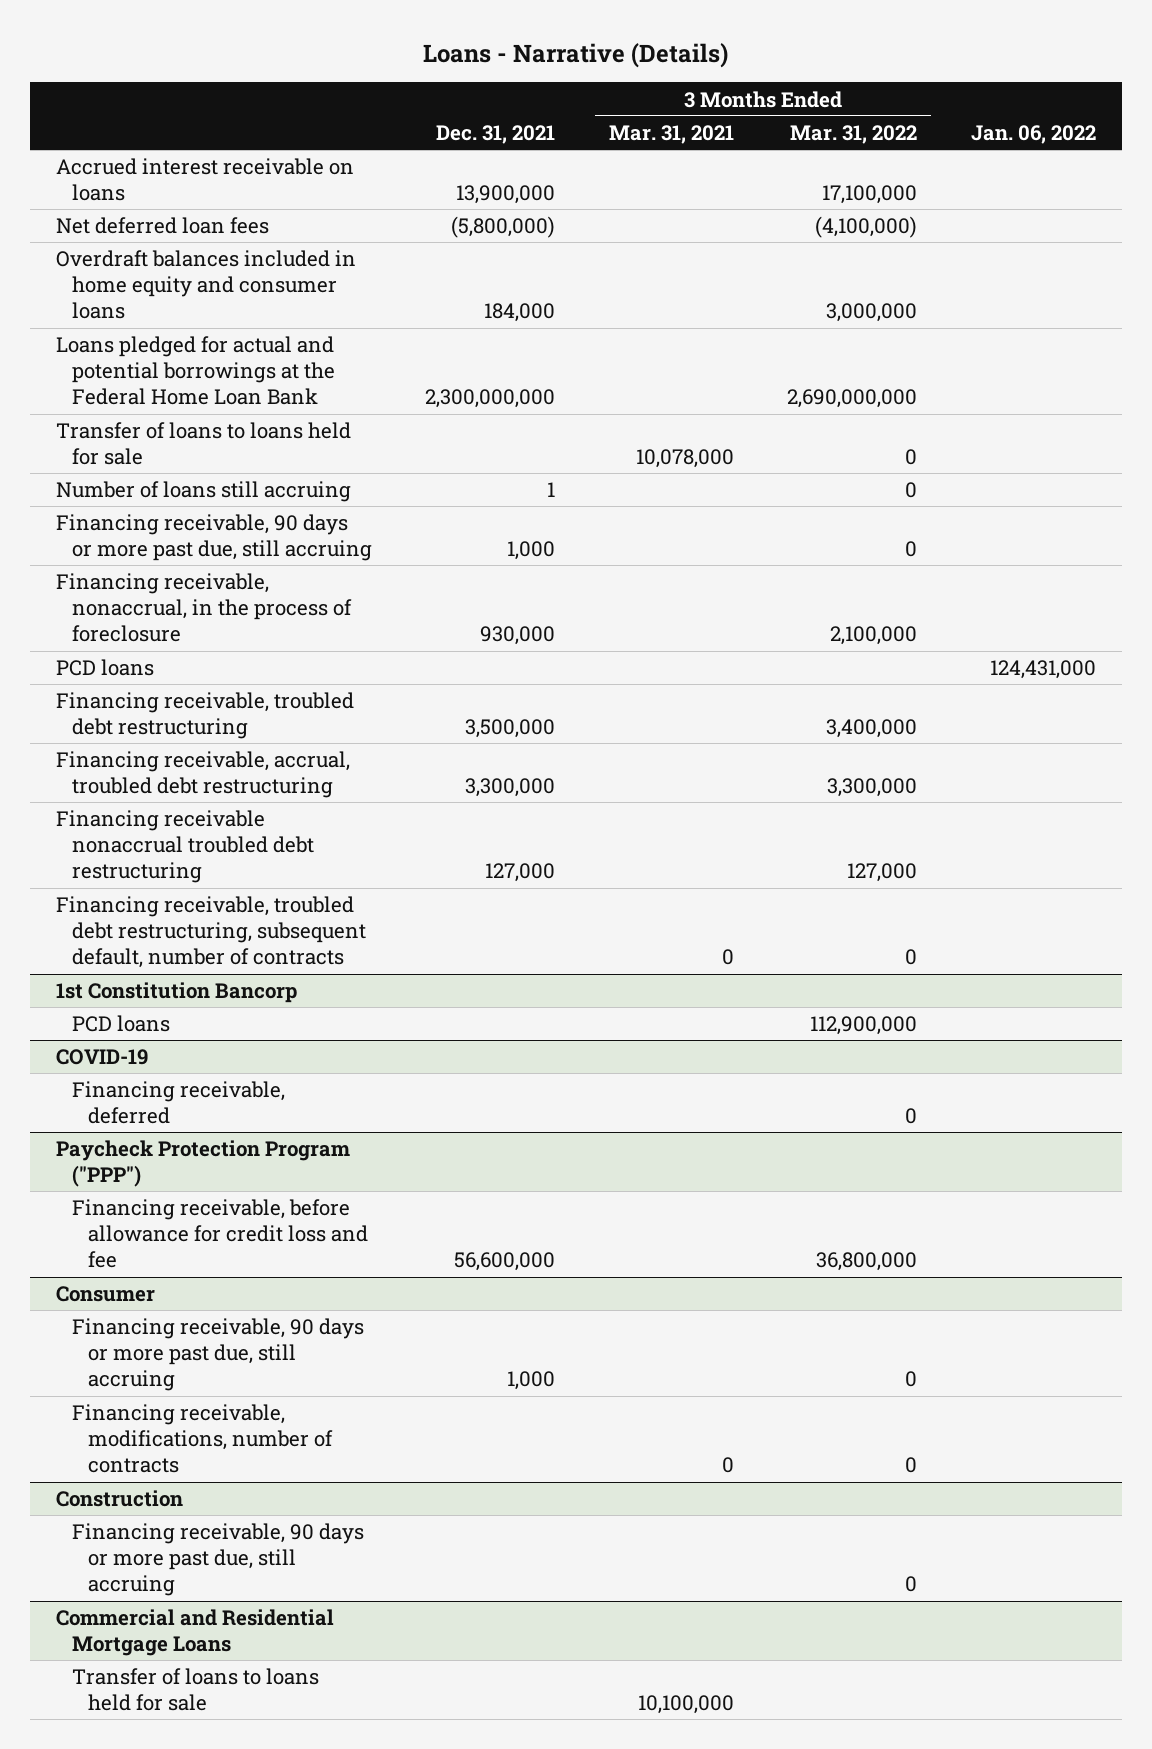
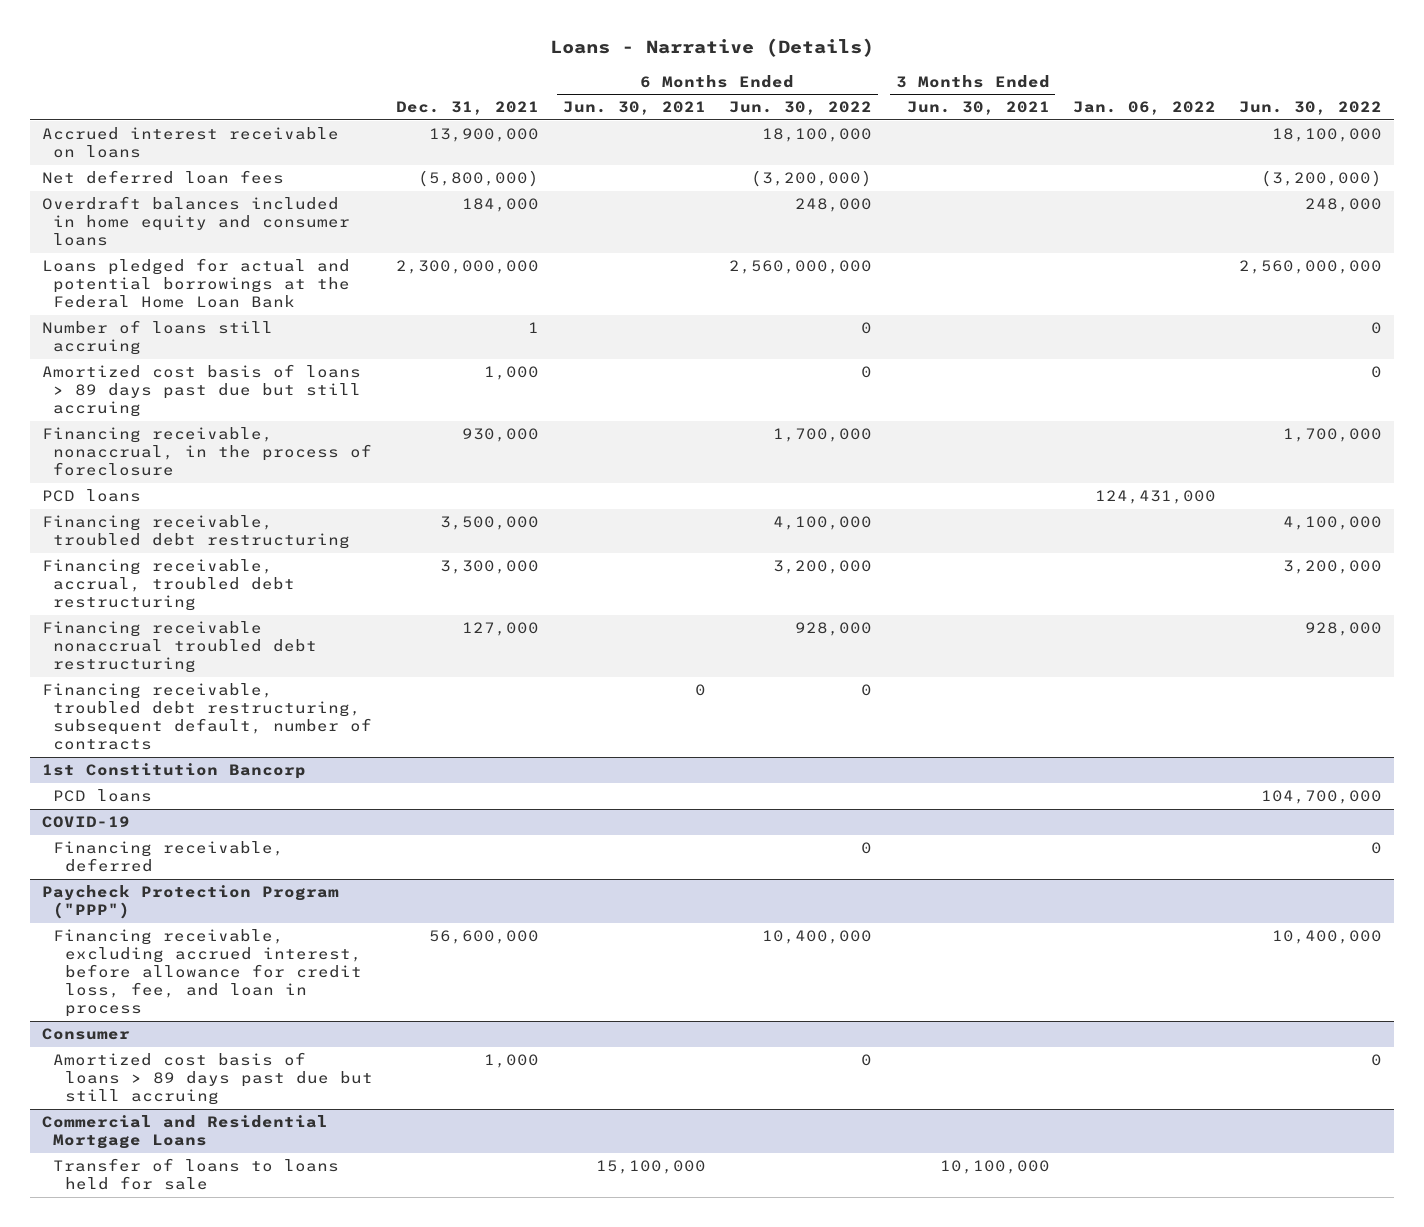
- | Dec. 31, 2021 | 3 Months Ended Mar. 31, 2021 | 3 Months Ended Mar. 31, 2022 | Jan. 06, 2022
+ | Dec. 31, 2021 | 6 Months Ended Jun. 30, 2021 | 6 Months Ended Jun. 30, 2022 | 3 Months Ended Jun. 30, 2021 | Jan. 06, 2022 | Jun. 30, 2022
- Transfer of loans to loans held for sale | | 10,078,000 | 0 |
- Financing receivable, 90 days or more past due, still accruing | 1,000 | | 0 |
+ Amortized cost basis of loans > 89 days past due but still accruing | 1,000 | | 0 | | | 0
@ Paycheck Protection Program ("PPP")
- Financing receivable, before allowance for credit loss and fee | 56,600,000 | | 36,800,000 |
+ Financing receivable, excluding accrued interest, before allowance for credit loss, fee, and loan in process | 56,600,000 | | 10,400,000 | | | 10,400,000
@ Consumer
- Financing receivable, 90 days or more past due, still accruing | 1,000 | | 0 |
- Financing receivable, modifications, number of contracts | | 0 | 0 |
- Construction
- Financing receivable, 90 days or more past due, still accruing | | | 0 |
@ Consumer
+ Amortized cost basis of loans > 89 days past due but still accruing | 1,000 | | 0 | | | 0

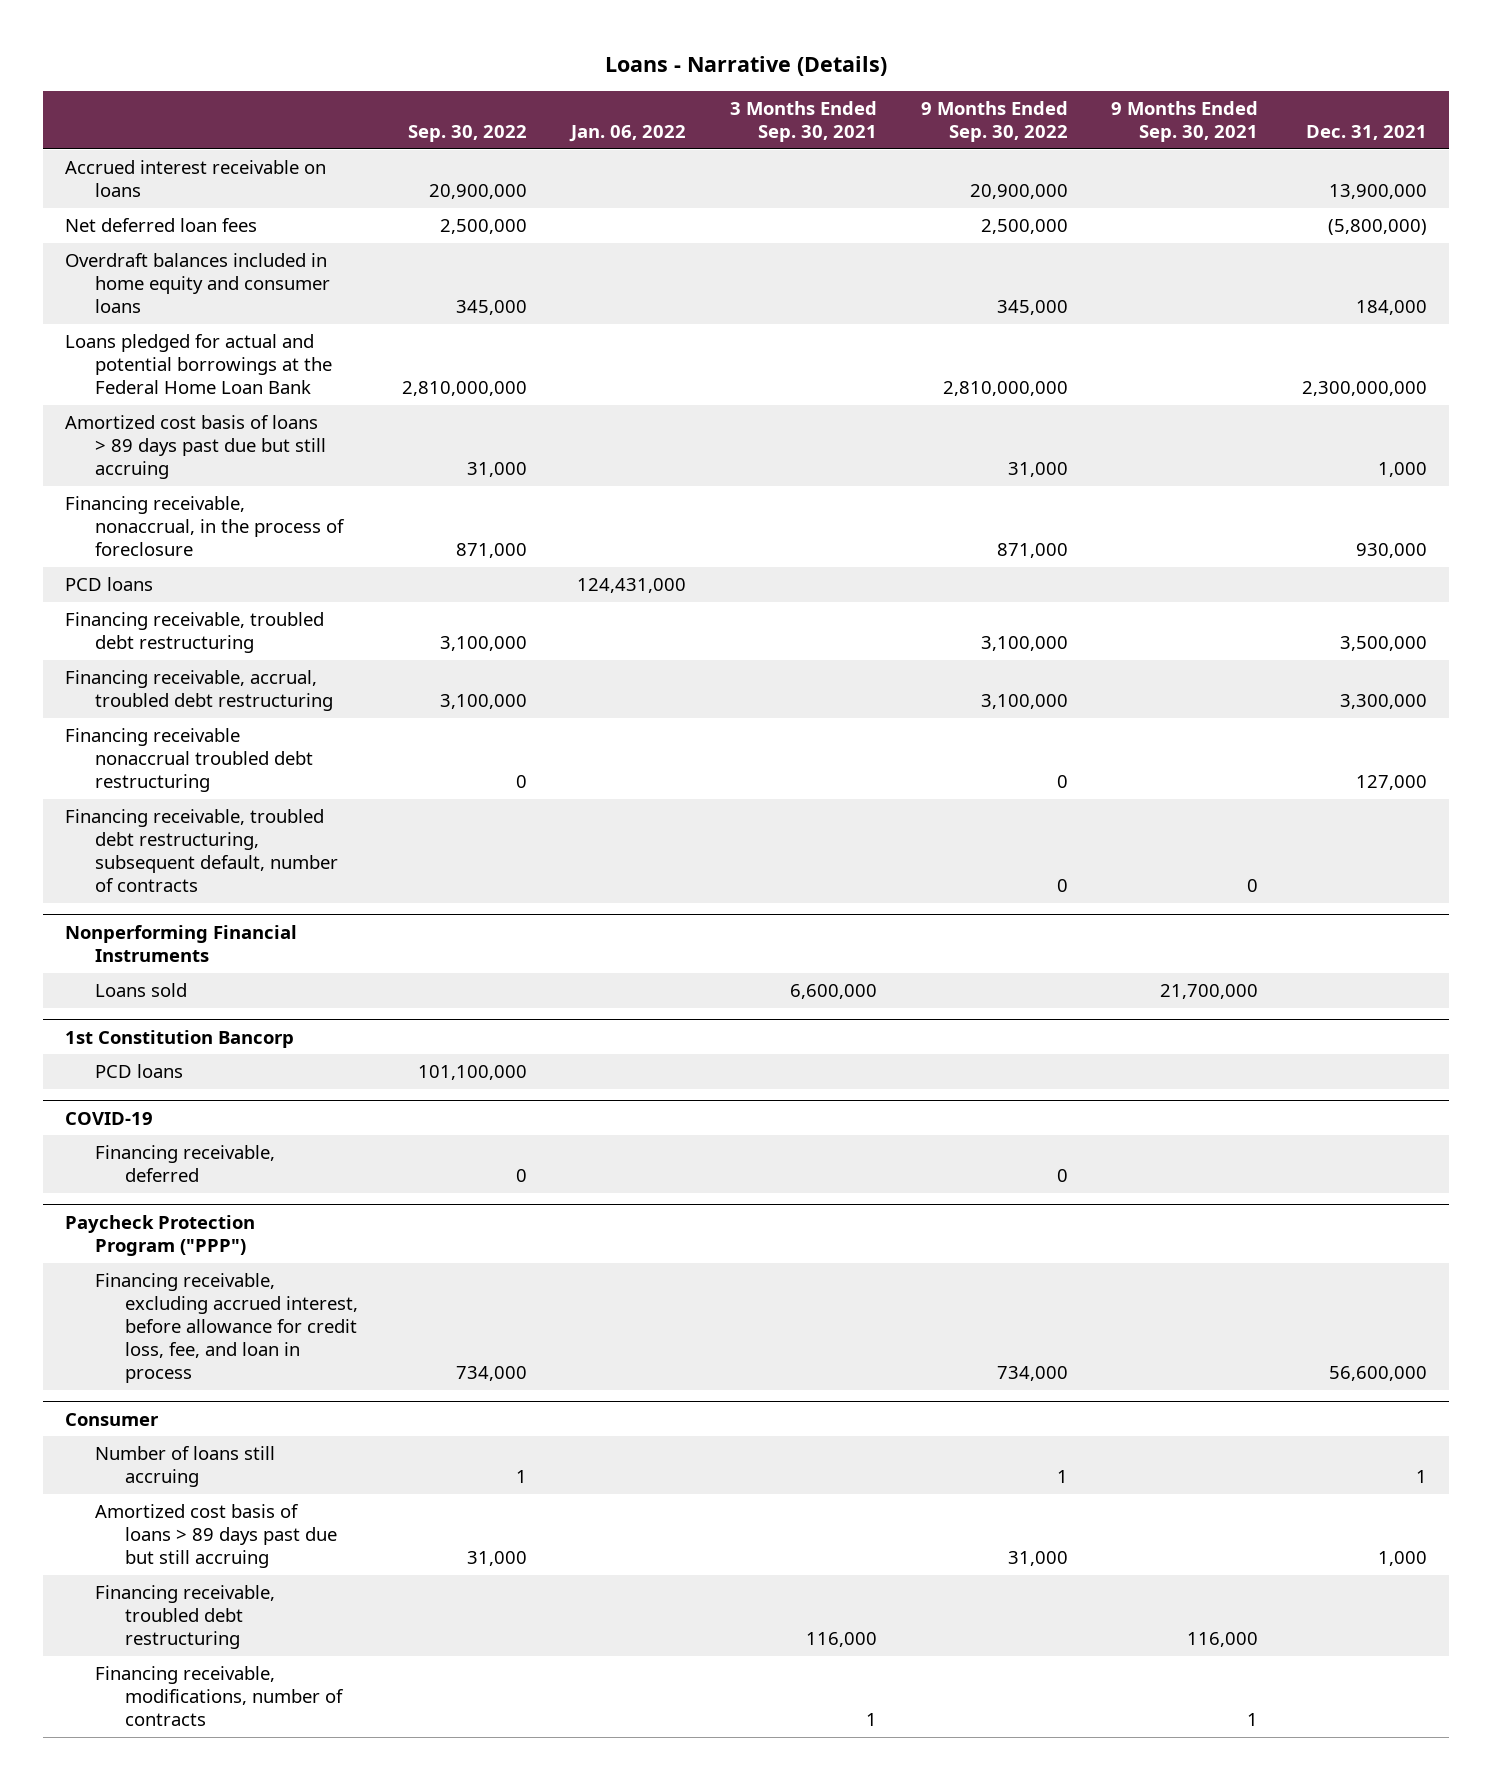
- | Dec. 31, 2021 | 6 Months Ended Jun. 30, 2021 | 6 Months Ended Jun. 30, 2022 | 3 Months Ended Jun. 30, 2021 | Jan. 06, 2022 | Jun. 30, 2022
+ | Sep. 30, 2022 | Jan. 06, 2022 | 3 Months Ended Sep. 30, 2021 | 9 Months Ended Sep. 30, 2022 | 9 Months Ended Sep. 30, 2021 | Dec. 31, 2021
- Number of loans still accruing | 1 | | 0 | | | 0
+ Nonperforming Financial Instruments
+ Loans sold | | | 6,600,000 | | 21,700,000 |
@ Consumer
+ Number of loans still accruing | 1 | | | 1 | | 1
- Commercial and Residential Mortgage Loans
- Transfer of loans to loans held for sale | | 15,100,000 | | 10,100,000 | |
@ Consumer
+ Financing receivable, troubled debt restructuring | | | 116,000 | | 116,000 |
+ Financing receivable, modifications, number of contracts | | | 1 | | 1 |

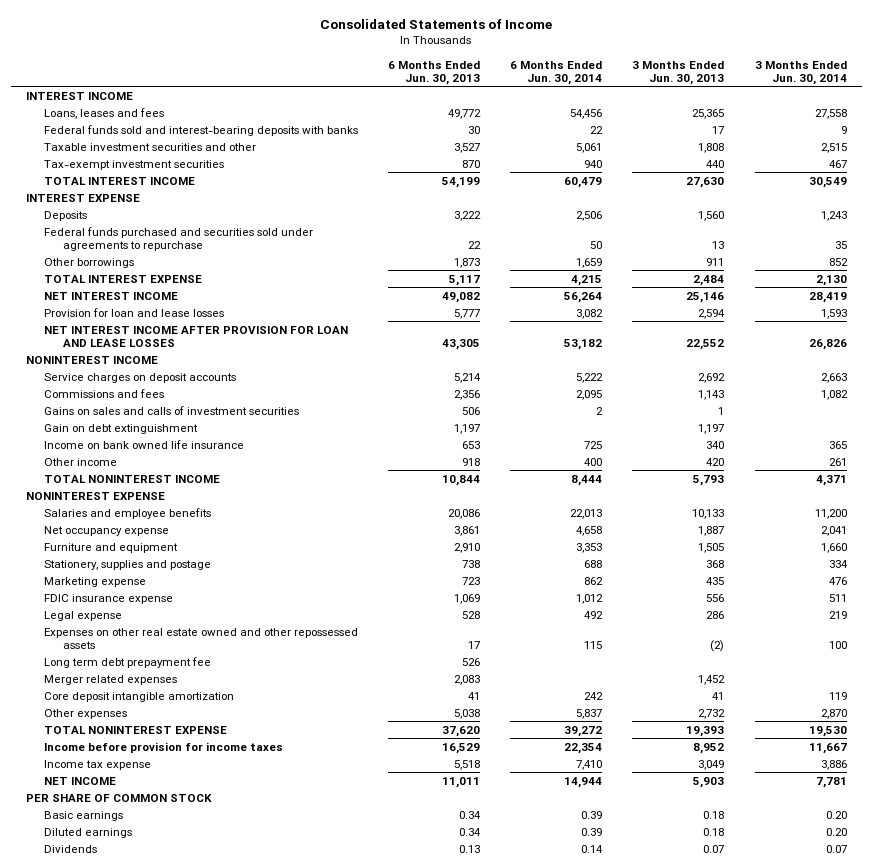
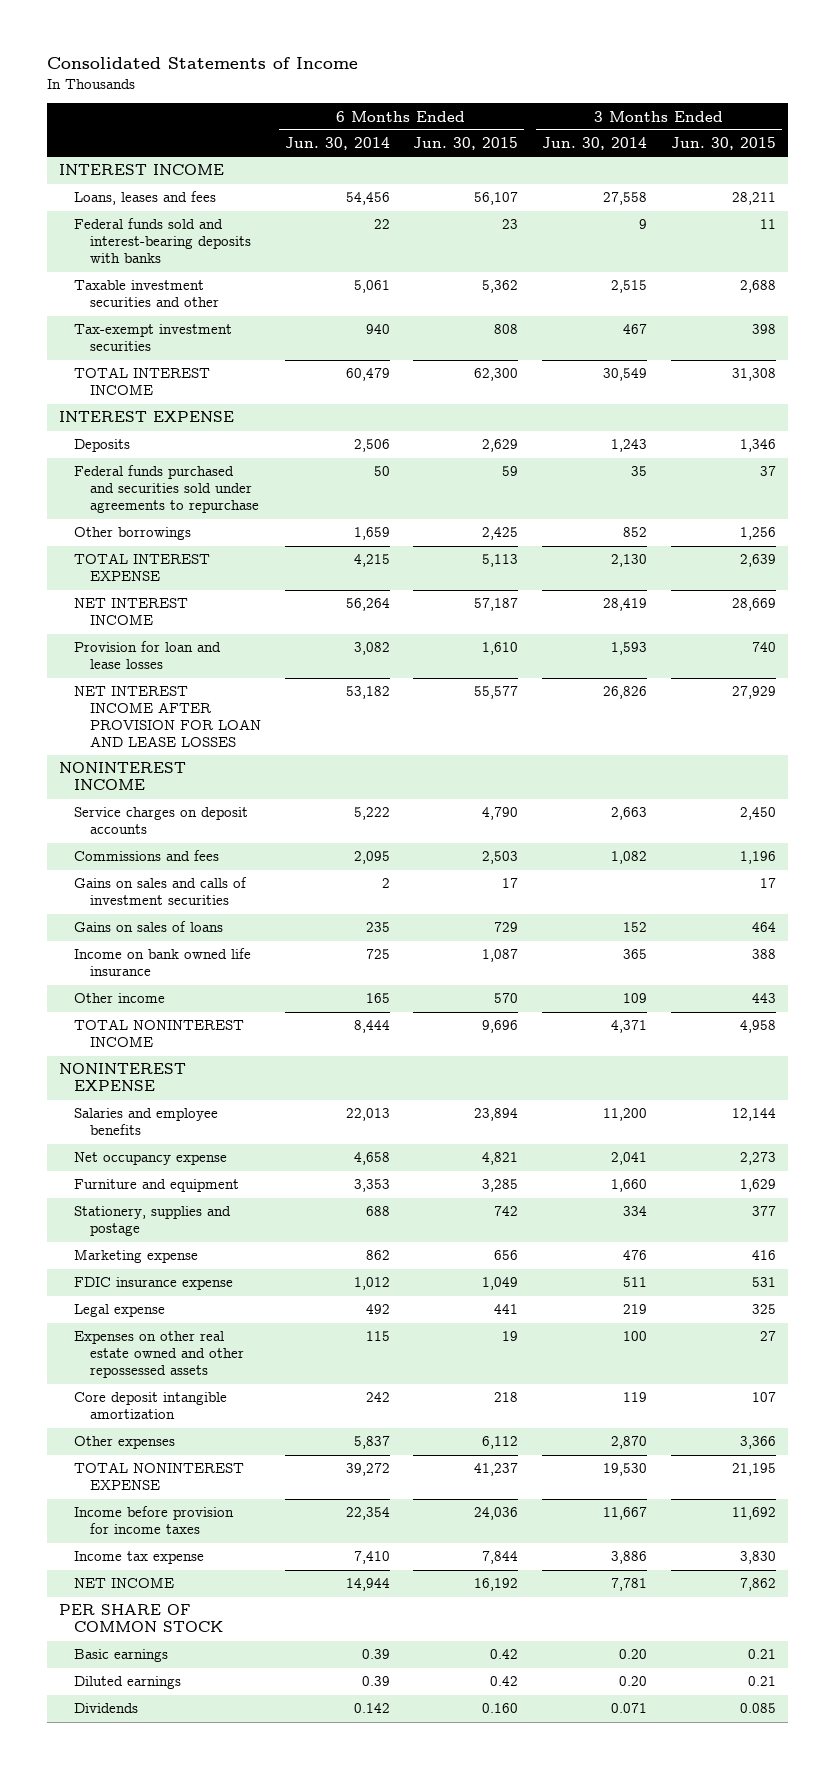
- | 6 Months Ended Jun. 30, 2013 | 6 Months Ended Jun. 30, 2014 | 3 Months Ended Jun. 30, 2013 | 3 Months Ended Jun. 30, 2014
+ | 6 Months Ended Jun. 30, 2014 | 6 Months Ended Jun. 30, 2015 | 3 Months Ended Jun. 30, 2014 | 3 Months Ended Jun. 30, 2015
- Gain on debt extinguishment | 1,197 | | 1,197 |
+ Gains on sales of loans | 235 | 729 | 152 | 464
- Other income | 918 | 400 | 420 | 261
+ Other income | 165 | 570 | 109 | 443
- Long term debt prepayment fee | 526 | | |
- Merger related expenses | 2,083 | | 1,452 |
- Dividends | 0.13 | 0.14 | 0.07 | 0.07
+ Dividends | 0.142 | 0.160 | 0.071 | 0.085

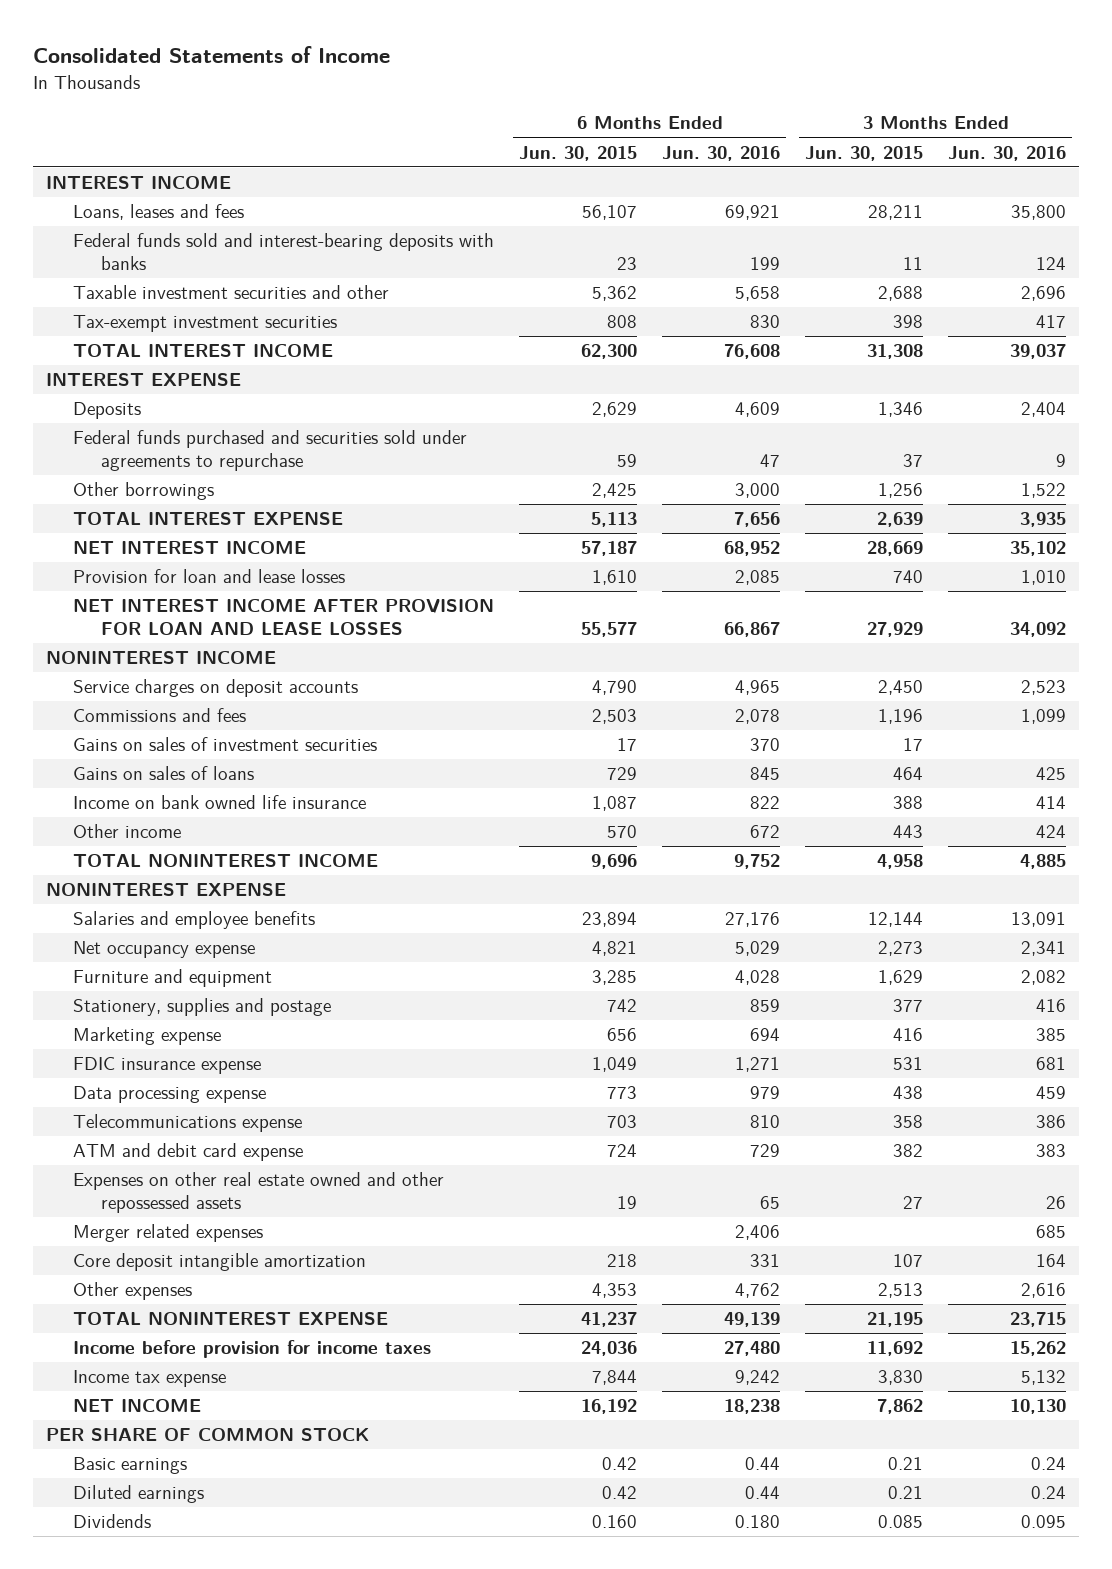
- | 6 Months Ended Jun. 30, 2014 | 6 Months Ended Jun. 30, 2015 | 3 Months Ended Jun. 30, 2014 | 3 Months Ended Jun. 30, 2015
+ | 6 Months Ended Jun. 30, 2015 | 6 Months Ended Jun. 30, 2016 | 3 Months Ended Jun. 30, 2015 | 3 Months Ended Jun. 30, 2016
- Gains on sales and calls of investment securities | 2 | 17 | | 17
+ Gains on sales of investment securities | 17 | 370 | 17 |
- Legal expense | 492 | 441 | 219 | 325
+ Data processing expense | 773 | 979 | 438 | 459
+ Telecommunications expense | 703 | 810 | 358 | 386
+ ATM and debit card expense | 724 | 729 | 382 | 383
+ Merger related expenses | | 2,406 | | 685
- Other expenses | 5,837 | 6,112 | 2,870 | 3,366
+ Other expenses | 4,353 | 4,762 | 2,513 | 2,616

